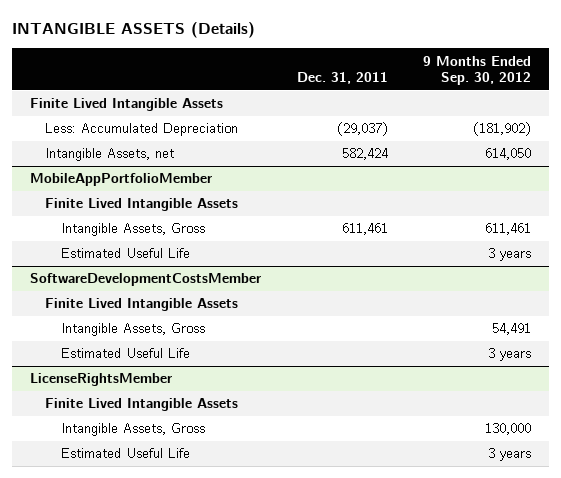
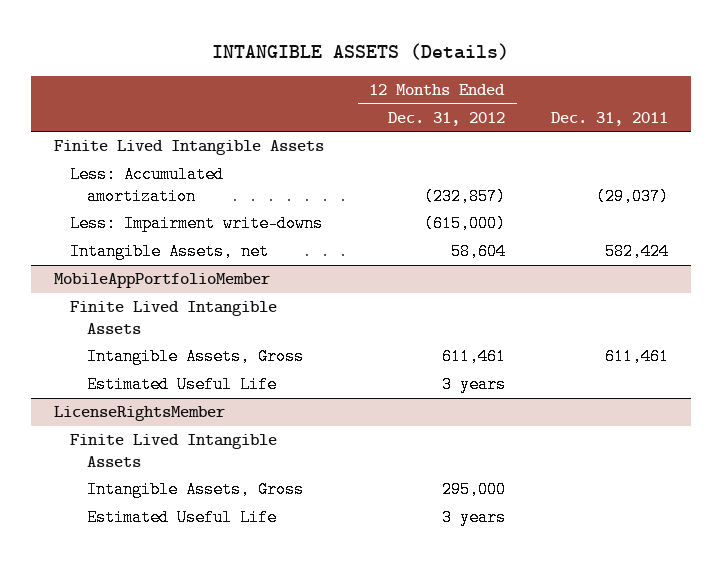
- | Dec. 31, 2011 | 9 Months Ended Sep. 30, 2012
+ | 12 Months Ended Dec. 31, 2012 | Dec. 31, 2011
- Less: Accumulated Depreciation | (29,037) | (181,902)
+ Less: Accumulated amortization | (232,857) | (29,037)
+ Less: Impairment write-downs | (615,000) |
- SoftwareDevelopmentCostsMember
- Finite Lived Intangible Assets
- Intangible Assets, Gross | | 54,491
- Estimated Useful Life | | 3 years

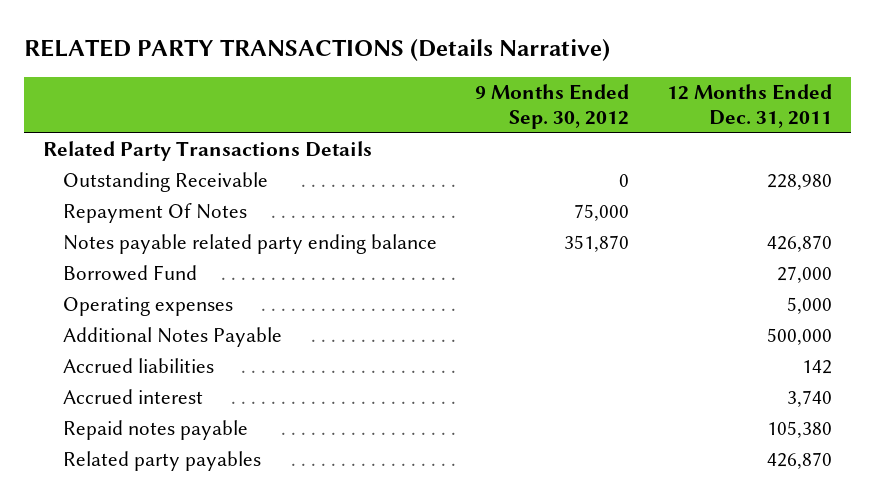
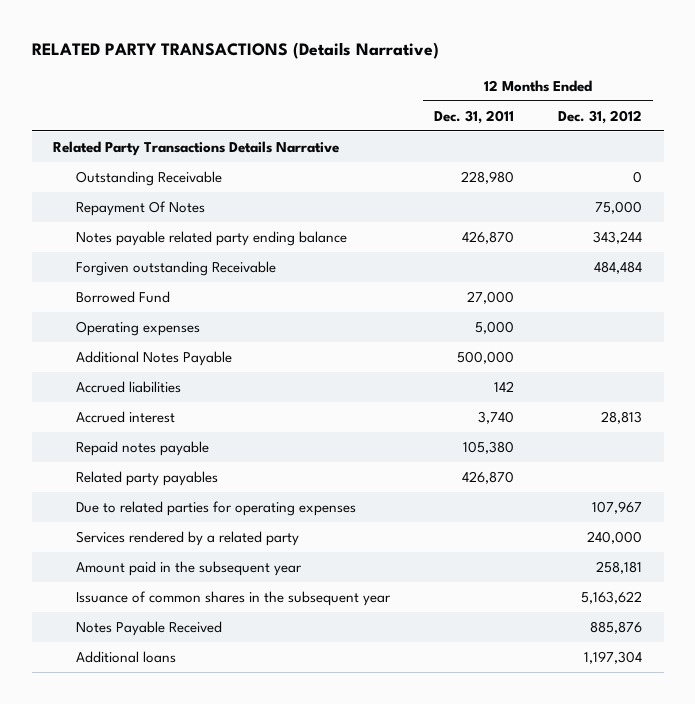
- | 9 Months Ended Sep. 30, 2012 | 12 Months Ended Dec. 31, 2011
+ | 12 Months Ended Dec. 31, 2011 | 12 Months Ended Dec. 31, 2012
- Related Party Transactions Details
+ Related Party Transactions Details Narrative
+ Forgiven outstanding Receivable | | 484,484
+ Due to related parties for operating expenses | | 107,967
+ Services rendered by a related party | | 240,000
+ Amount paid in the subsequent year | | 258,181
+ Issuance of common shares in the subsequent year | | 5,163,622
+ Notes Payable Received | | 885,876
+ Additional loans | | 1,197,304

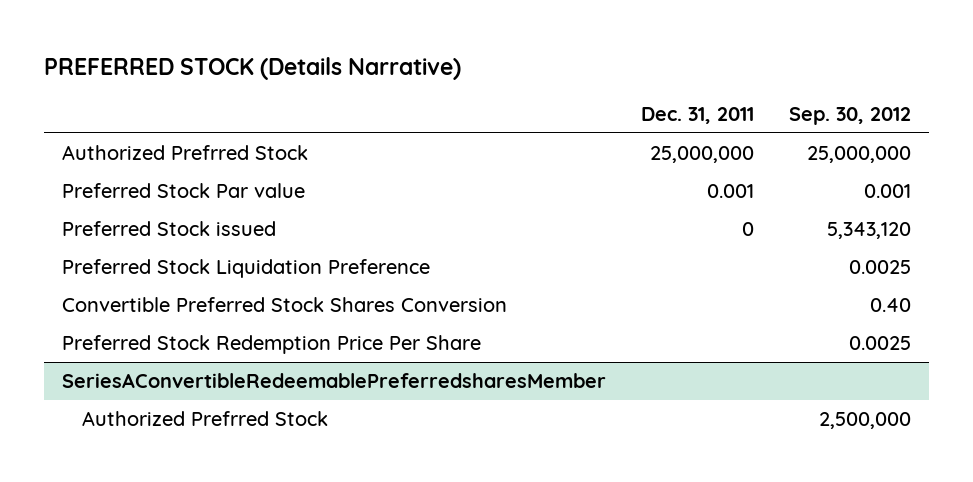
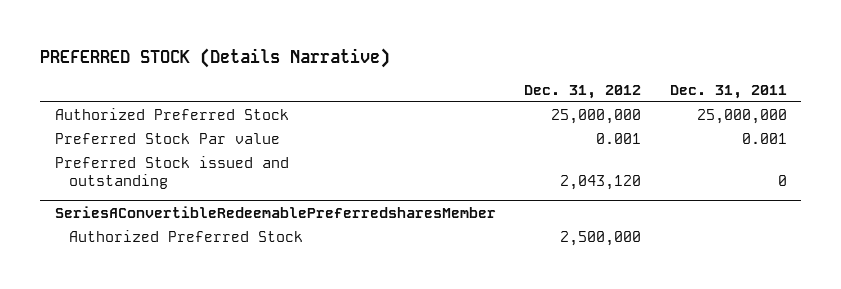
- | Dec. 31, 2011 | Sep. 30, 2012
+ | Dec. 31, 2012 | Dec. 31, 2011
- Authorized Prefrred Stock | 25,000,000 | 25,000,000
+ Authorized Preferred Stock | 25,000,000 | 25,000,000
- Preferred Stock issued | 0 | 5,343,120
- Preferred Stock Liquidation Preference | | 0.0025
- Convertible Preferred Stock Shares Conversion | | 0.40
- Preferred Stock Redemption Price Per Share | | 0.0025
+ Preferred Stock issued and outstanding | 2,043,120 | 0
@ SeriesAConvertibleRedeemablePreferredsharesMember
- Authorized Prefrred Stock | | 2,500,000
+ Authorized Preferred Stock | 2,500,000 |

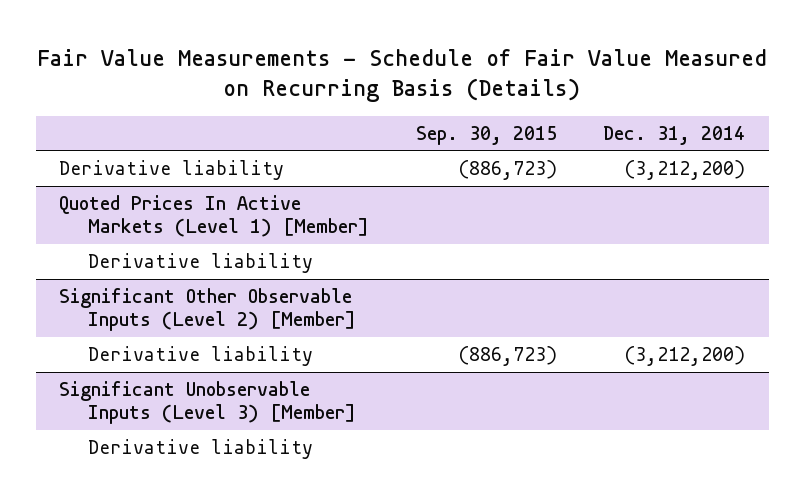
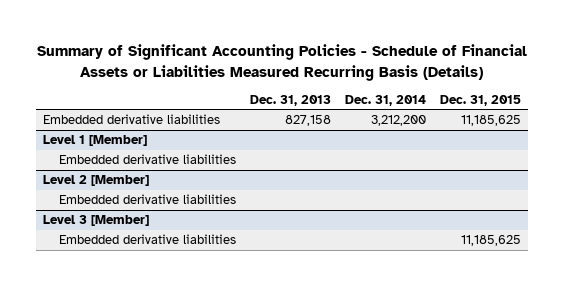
- Fair Value Measurements - Schedule of Fair Value Measured on Recurring Basis (Details)
+ Summary of Significant Accounting Policies - Schedule of Financial Assets or Liabilities Measured Recurring Basis (Details)
- | Sep. 30, 2015 | Dec. 31, 2014
+ | Dec. 31, 2013 | Dec. 31, 2014 | Dec. 31, 2015
- Derivative liability | (886,723) | (3,212,200)
- Quoted Prices In Active Markets (Level 1) [Member]
- Derivative liability
- Significant Other Observable Inputs (Level 2) [Member]
- Derivative liability | (886,723) | (3,212,200)
- Significant Unobservable Inputs (Level 3) [Member]
- Derivative liability
+ Embedded derivative liabilities | 827,158 | 3,212,200 | 11,185,625
+ Level 1 [Member]
+ Embedded derivative liabilities
+ Level 2 [Member]
+ Embedded derivative liabilities
+ Level 3 [Member]
+ Embedded derivative liabilities | | | 11,185,625

